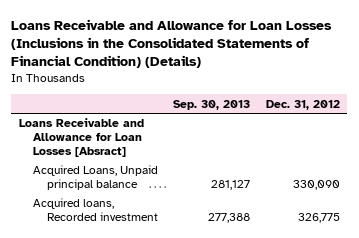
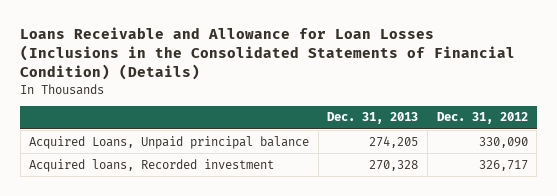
- | Sep. 30, 2013 | Dec. 31, 2012
+ | Dec. 31, 2013 | Dec. 31, 2012
- Loans Receivable and Allowance for Loan Losses [Absract]
- Acquired loans, Recorded investment | 277,388 | 326,775
+ Acquired loans, Recorded investment | 270,328 | 326,717

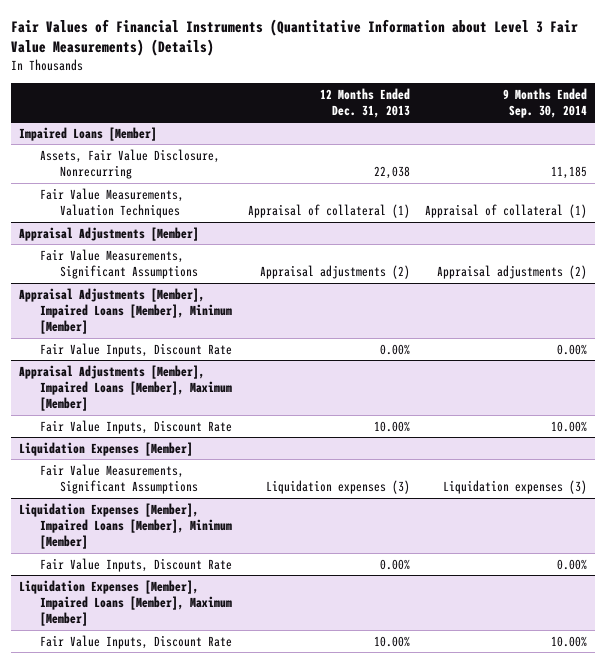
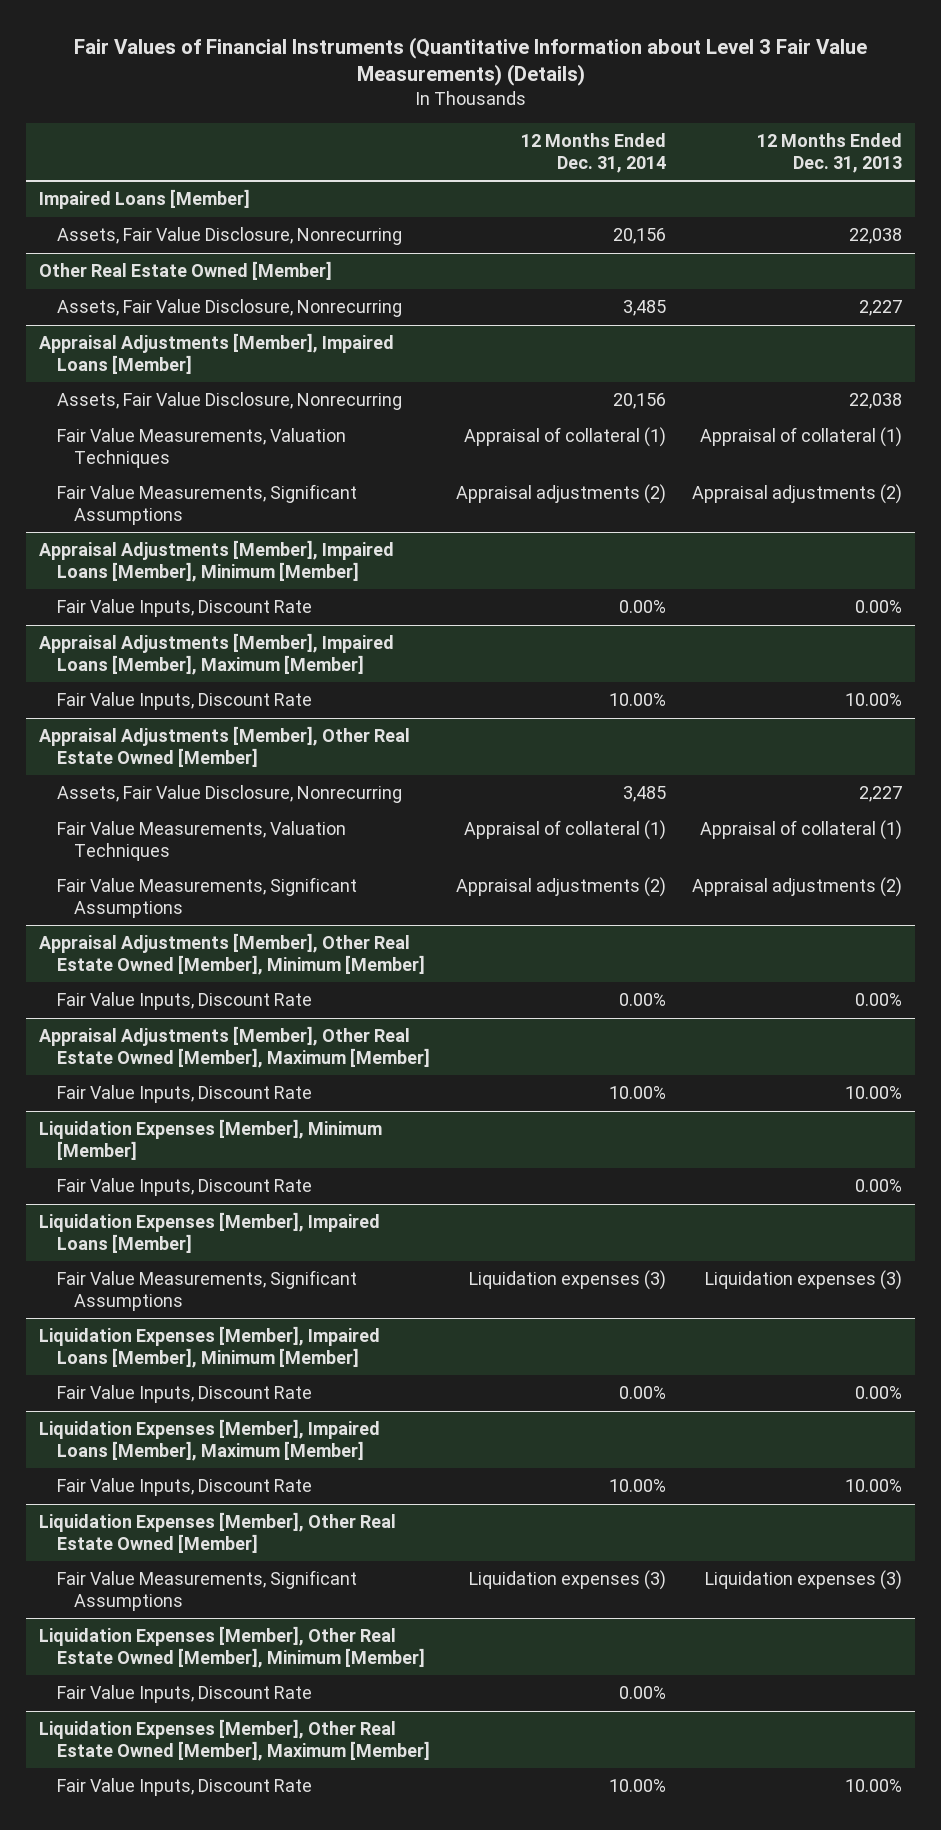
- | 12 Months Ended Dec. 31, 2013 | 9 Months Ended Sep. 30, 2014
+ | 12 Months Ended Dec. 31, 2014 | 12 Months Ended Dec. 31, 2013
+ Other Real Estate Owned [Member]
+ Assets, Fair Value Disclosure, Nonrecurring | 3,485 | 2,227
+ Appraisal Adjustments [Member], Impaired Loans [Member]
+ Assets, Fair Value Disclosure, Nonrecurring | 20,156 | 22,038
- Appraisal Adjustments [Member]
- Liquidation Expenses [Member]
+ Appraisal Adjustments [Member], Other Real Estate Owned [Member]
+ Assets, Fair Value Disclosure, Nonrecurring | 3,485 | 2,227
+ Fair Value Measurements, Valuation Techniques | Appraisal of collateral (1) | Appraisal of collateral (1)
+ Fair Value Measurements, Significant Assumptions | Appraisal adjustments (2) | Appraisal adjustments (2)
+ Appraisal Adjustments [Member], Other Real Estate Owned [Member], Minimum [Member]
+ Fair Value Inputs, Discount Rate | 0.00% | 0.00%
+ Appraisal Adjustments [Member], Other Real Estate Owned [Member], Maximum [Member]
+ Fair Value Inputs, Discount Rate | 10.00% | 10.00%
+ Liquidation Expenses [Member], Minimum [Member]
+ Fair Value Inputs, Discount Rate | | 0.00%
+ Liquidation Expenses [Member], Impaired Loans [Member]
+ Liquidation Expenses [Member], Other Real Estate Owned [Member]
+ Fair Value Measurements, Significant Assumptions | Liquidation expenses (3) | Liquidation expenses (3)
+ Liquidation Expenses [Member], Other Real Estate Owned [Member], Minimum [Member]
+ Fair Value Inputs, Discount Rate | 0.00% |
+ Liquidation Expenses [Member], Other Real Estate Owned [Member], Maximum [Member]
+ Fair Value Inputs, Discount Rate | 10.00% | 10.00%

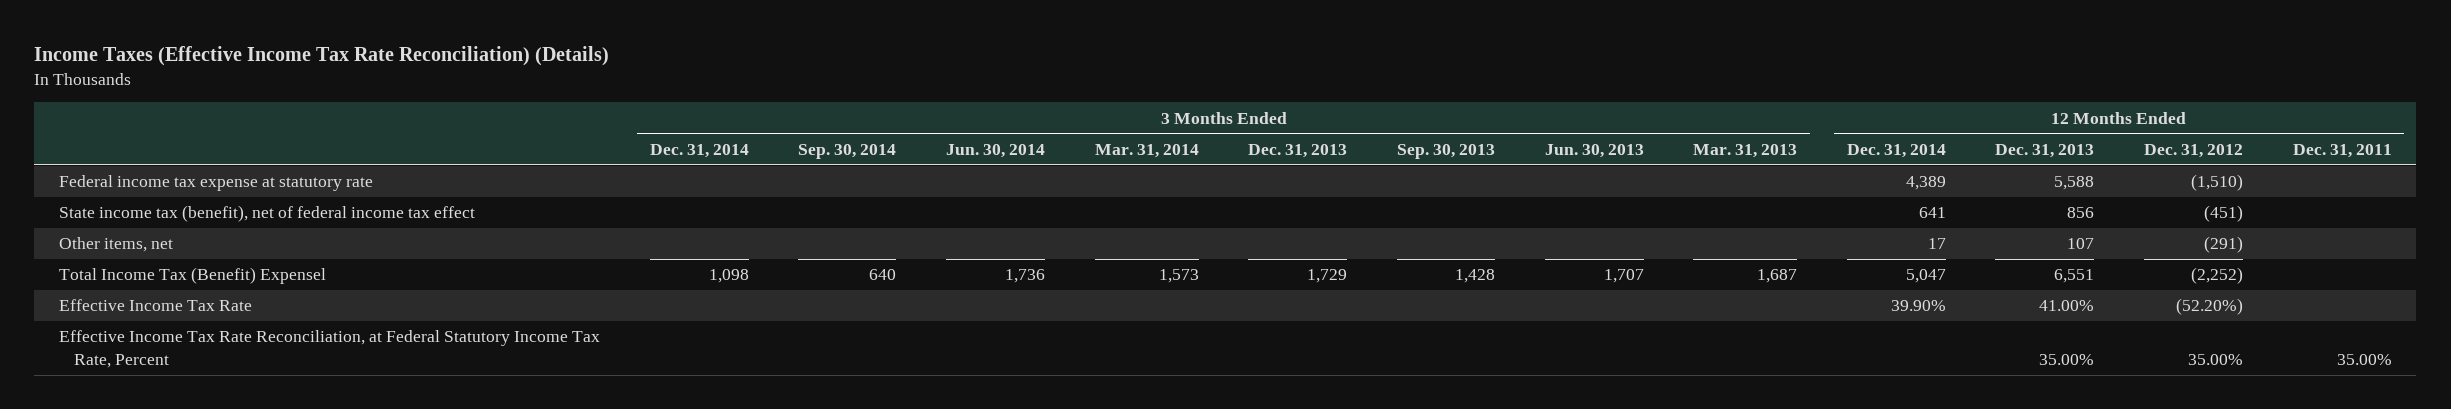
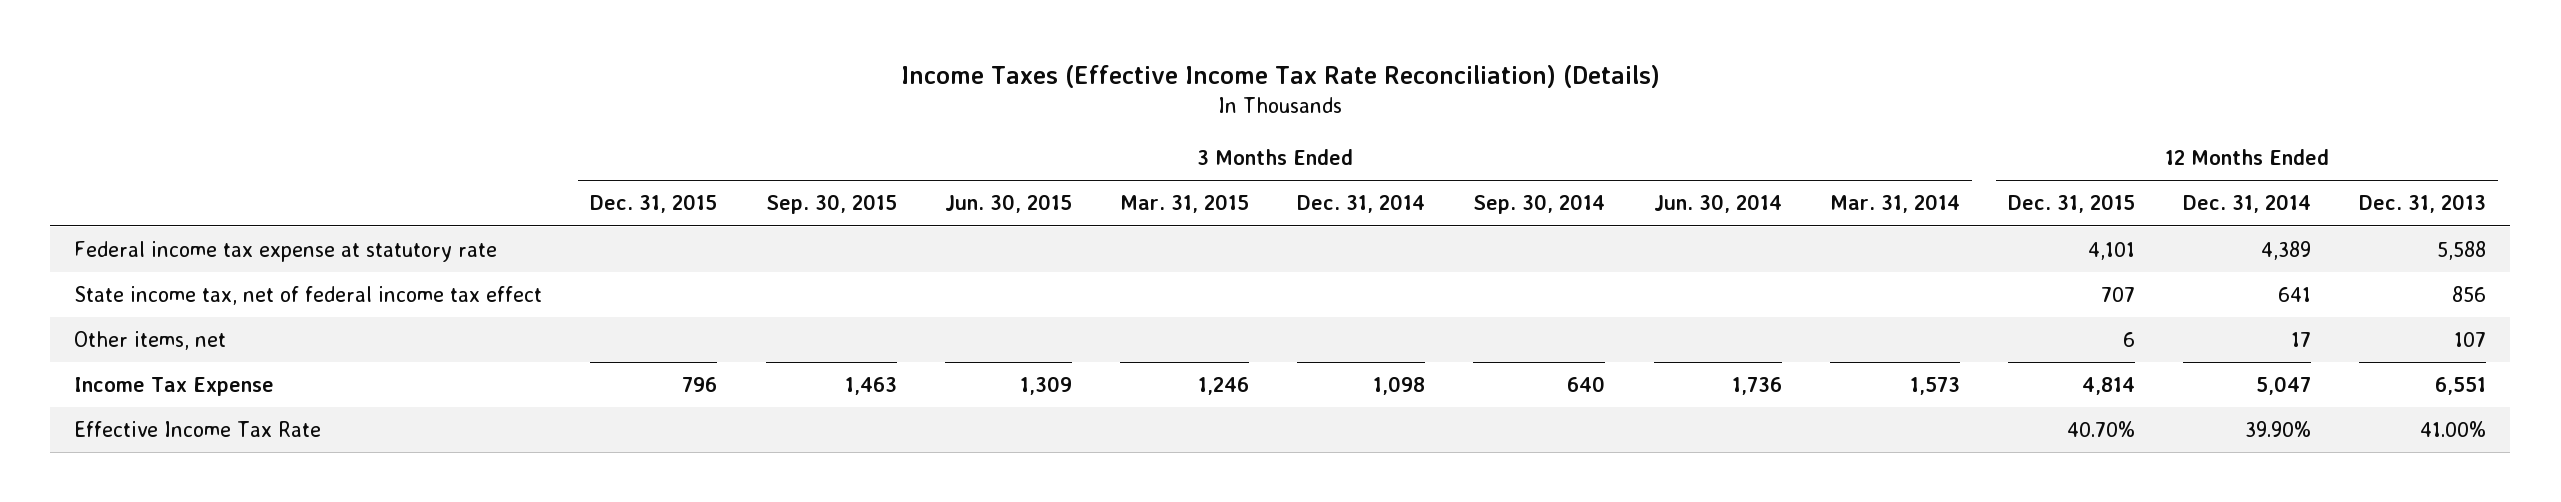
- | 3 Months Ended Dec. 31, 2014 | 3 Months Ended Sep. 30, 2014 | 3 Months Ended Jun. 30, 2014 | 3 Months Ended Mar. 31, 2014 | 3 Months Ended Dec. 31, 2013 | 3 Months Ended Sep. 30, 2013 | 3 Months Ended Jun. 30, 2013 | 3 Months Ended Mar. 31, 2013 | 12 Months Ended Dec. 31, 2014 | 12 Months Ended Dec. 31, 2013 | 12 Months Ended Dec. 31, 2012 | 12 Months Ended Dec. 31, 2011
+ | 3 Months Ended Dec. 31, 2015 | 3 Months Ended Sep. 30, 2015 | 3 Months Ended Jun. 30, 2015 | 3 Months Ended Mar. 31, 2015 | 3 Months Ended Dec. 31, 2014 | 3 Months Ended Sep. 30, 2014 | 3 Months Ended Jun. 30, 2014 | 3 Months Ended Mar. 31, 2014 | 12 Months Ended Dec. 31, 2015 | 12 Months Ended Dec. 31, 2014 | 12 Months Ended Dec. 31, 2013
- State income tax (benefit), net of federal income tax effect | | | | | | | | | 641 | 856 | (451) |
+ State income tax, net of federal income tax effect | | | | | | | | | 707 | 641 | 856
- Total Income Tax (Benefit) Expensel | 1,098 | 640 | 1,736 | 1,573 | 1,729 | 1,428 | 1,707 | 1,687 | 5,047 | 6,551 | (2,252) |
+ Income Tax Expense | 796 | 1,463 | 1,309 | 1,246 | 1,098 | 640 | 1,736 | 1,573 | 4,814 | 5,047 | 6,551
- Effective Income Tax Rate Reconciliation, at Federal Statutory Income Tax Rate, Percent | | | | | | | | | | 35.00% | 35.00% | 35.00%

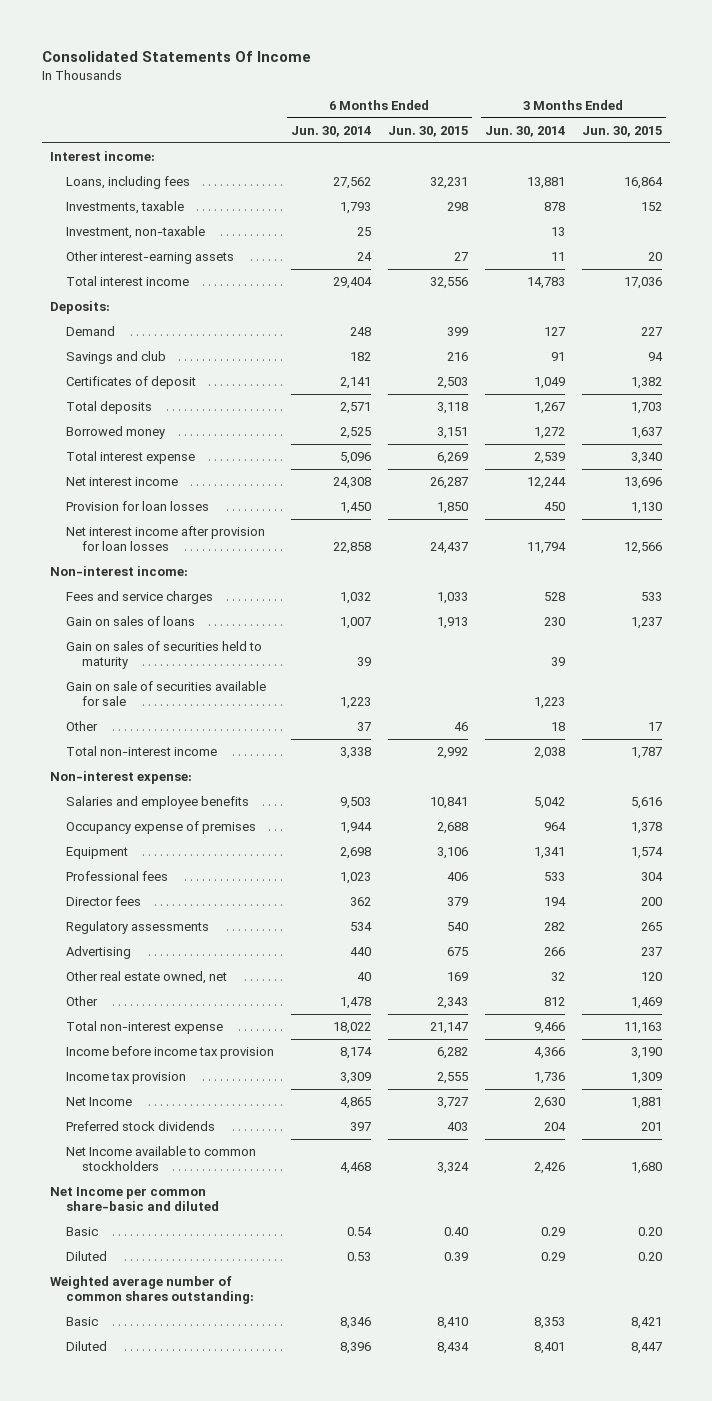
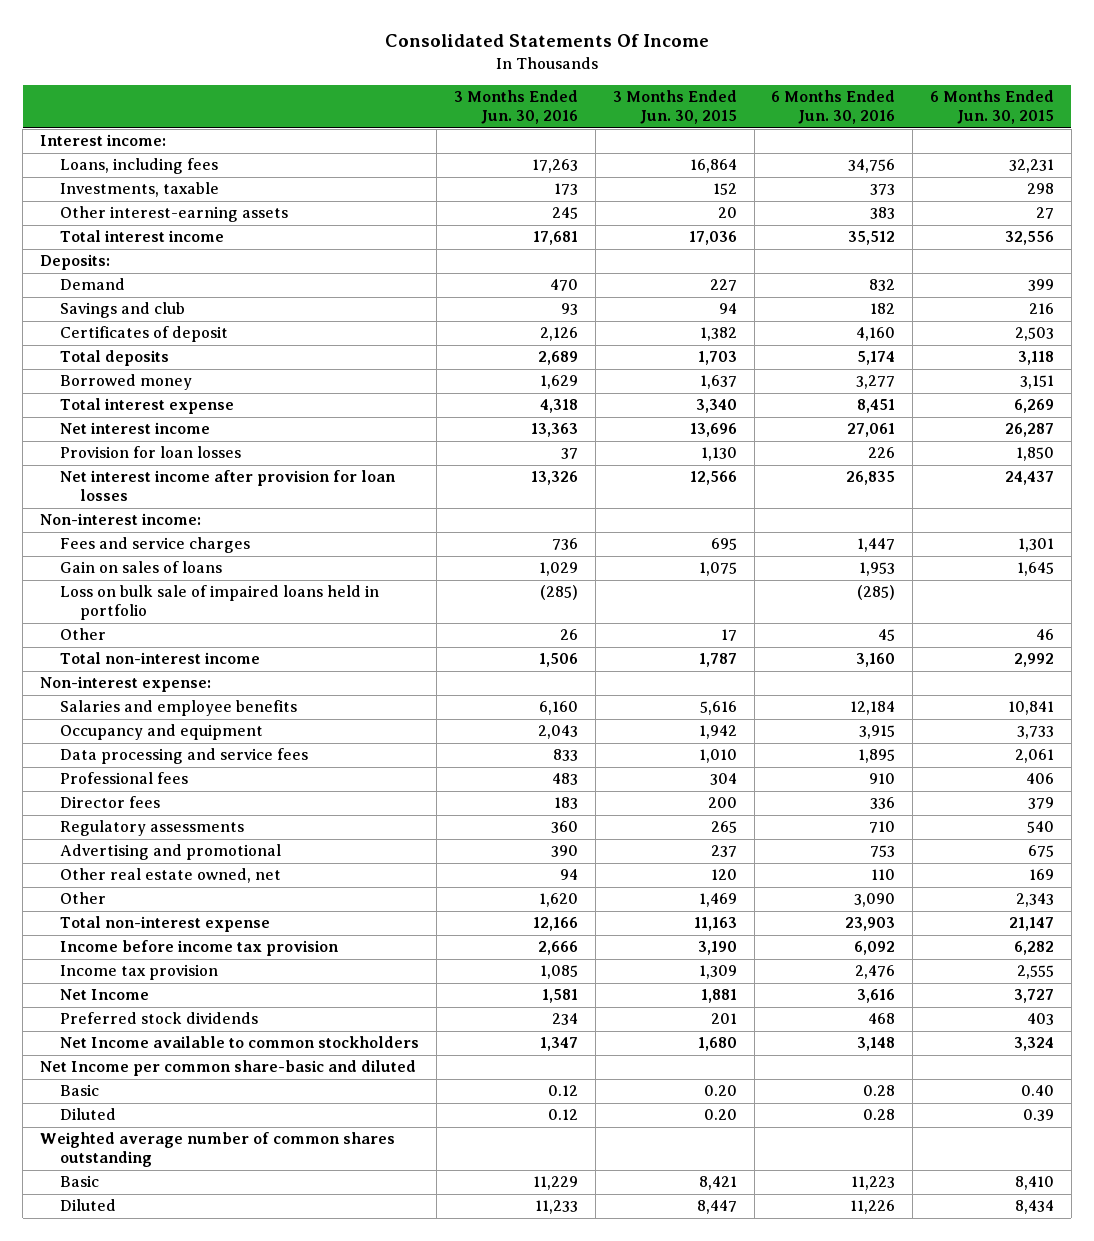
- | 6 Months Ended Jun. 30, 2014 | 6 Months Ended Jun. 30, 2015 | 3 Months Ended Jun. 30, 2014 | 3 Months Ended Jun. 30, 2015
+ | 3 Months Ended Jun. 30, 2016 | 3 Months Ended Jun. 30, 2015 | 6 Months Ended Jun. 30, 2016 | 6 Months Ended Jun. 30, 2015
- Investment, non-taxable | 25 | | 13 |
- Fees and service charges | 1,032 | 1,033 | 528 | 533
- Gain on sales of loans | 1,007 | 1,913 | 230 | 1,237
- Gain on sales of securities held to maturity | 39 | | 39 |
- Gain on sale of securities available for sale | 1,223 | | 1,223 |
+ Fees and service charges | 736 | 695 | 1,447 | 1,301
+ Gain on sales of loans | 1,029 | 1,075 | 1,953 | 1,645
+ Loss on bulk sale of impaired loans held in portfolio | (285) | | (285) |
- Occupancy expense of premises | 1,944 | 2,688 | 964 | 1,378
- Equipment | 2,698 | 3,106 | 1,341 | 1,574
+ Occupancy and equipment | 2,043 | 1,942 | 3,915 | 3,733
+ Data processing and service fees | 833 | 1,010 | 1,895 | 2,061
- Advertising | 440 | 675 | 266 | 237
+ Advertising and promotional | 390 | 237 | 753 | 675
- Weighted average number of common shares outstanding:
+ Weighted average number of common shares outstanding

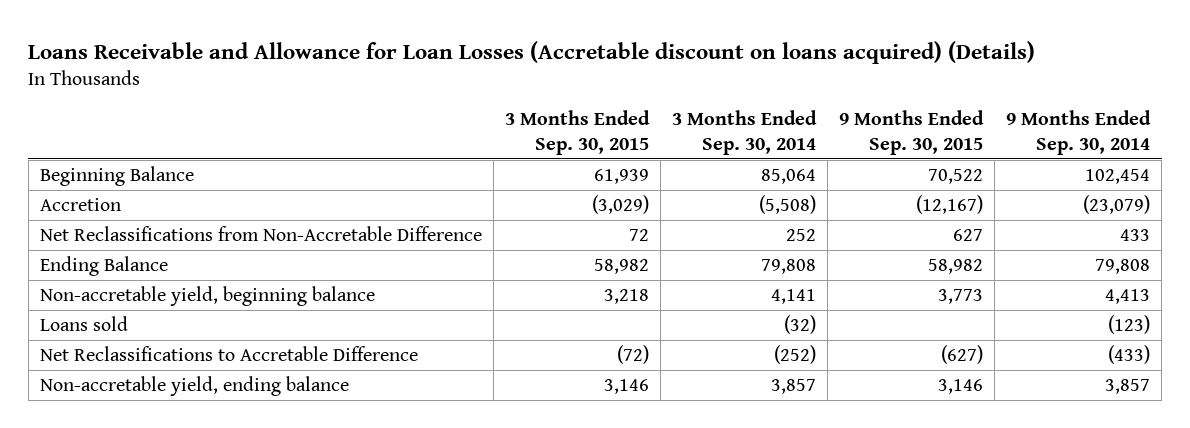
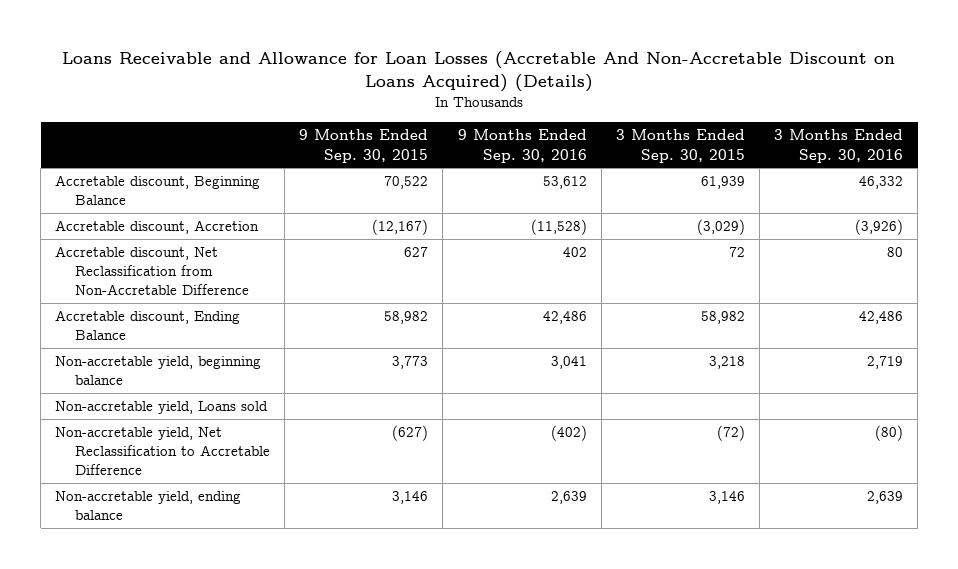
- Loans Receivable and Allowance for Loan Losses (Accretable discount on loans acquired) (Details)
+ Loans Receivable and Allowance for Loan Losses (Accretable And Non-Accretable Discount on Loans Acquired) (Details)
- | 3 Months Ended Sep. 30, 2015 | 3 Months Ended Sep. 30, 2014 | 9 Months Ended Sep. 30, 2015 | 9 Months Ended Sep. 30, 2014
+ | 9 Months Ended Sep. 30, 2015 | 9 Months Ended Sep. 30, 2016 | 3 Months Ended Sep. 30, 2015 | 3 Months Ended Sep. 30, 2016
- Beginning Balance | 61,939 | 85,064 | 70,522 | 102,454
- Accretion | (3,029) | (5,508) | (12,167) | (23,079)
- Net Reclassifications from Non-Accretable Difference | 72 | 252 | 627 | 433
- Ending Balance | 58,982 | 79,808 | 58,982 | 79,808
+ Accretable discount, Beginning Balance | 70,522 | 53,612 | 61,939 | 46,332
+ Accretable discount, Accretion | (12,167) | (11,528) | (3,029) | (3,926)
+ Accretable discount, Net Reclassification from Non-Accretable Difference | 627 | 402 | 72 | 80
+ Accretable discount, Ending Balance | 58,982 | 42,486 | 58,982 | 42,486
- Loans sold | | (32) | | (123)
- Net Reclassifications to Accretable Difference | (72) | (252) | (627) | (433)
+ Non-accretable yield, Loans sold
+ Non-accretable yield, Net Reclassification to Accretable Difference | (627) | (402) | (72) | (80)

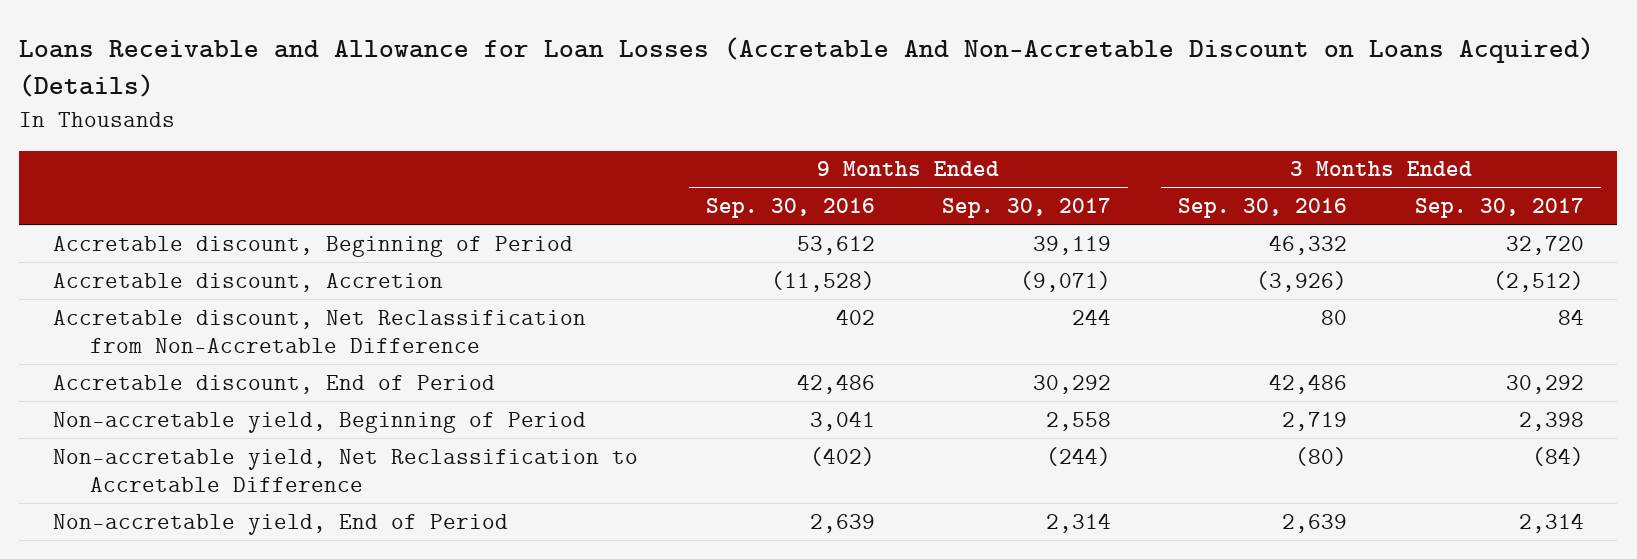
- | 9 Months Ended Sep. 30, 2015 | 9 Months Ended Sep. 30, 2016 | 3 Months Ended Sep. 30, 2015 | 3 Months Ended Sep. 30, 2016
+ | 9 Months Ended Sep. 30, 2016 | 9 Months Ended Sep. 30, 2017 | 3 Months Ended Sep. 30, 2016 | 3 Months Ended Sep. 30, 2017
- Accretable discount, Beginning Balance | 70,522 | 53,612 | 61,939 | 46,332
+ Accretable discount, Beginning of Period | 53,612 | 39,119 | 46,332 | 32,720
- Accretable discount, Ending Balance | 58,982 | 42,486 | 58,982 | 42,486
- Non-accretable yield, beginning balance | 3,773 | 3,041 | 3,218 | 2,719
- Non-accretable yield, Loans sold
+ Accretable discount, End of Period | 42,486 | 30,292 | 42,486 | 30,292
+ Non-accretable yield, Beginning of Period | 3,041 | 2,558 | 2,719 | 2,398
- Non-accretable yield, ending balance | 3,146 | 2,639 | 3,146 | 2,639
+ Non-accretable yield, End of Period | 2,639 | 2,314 | 2,639 | 2,314

